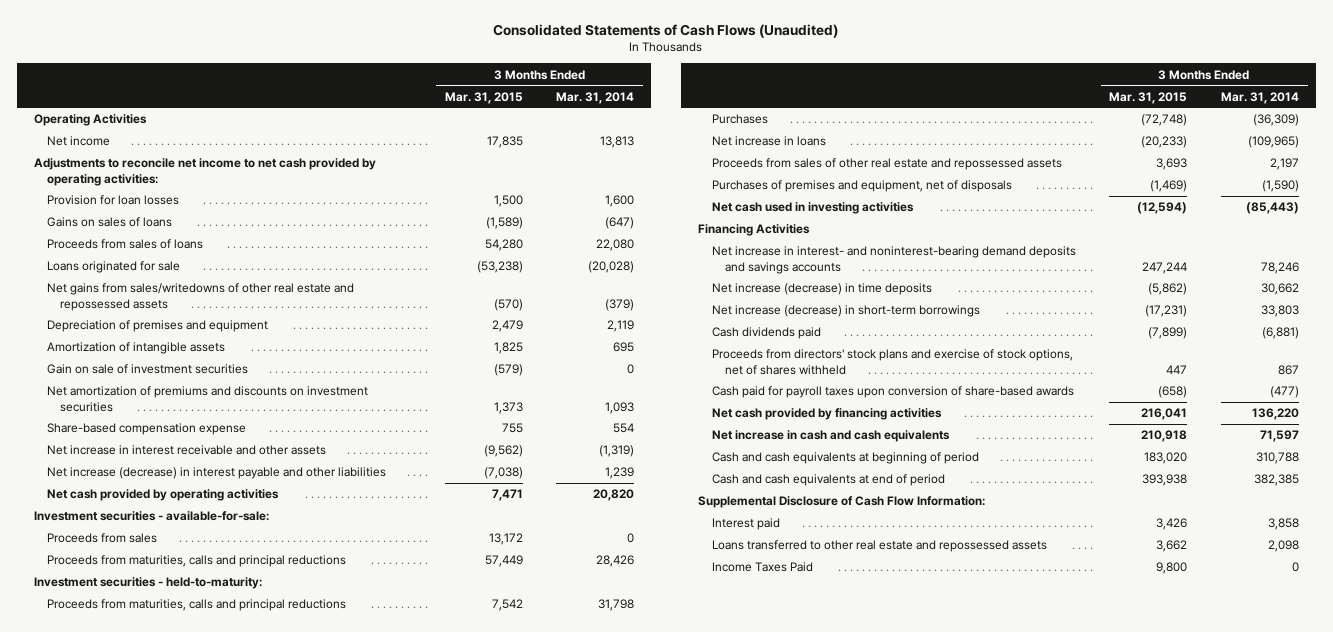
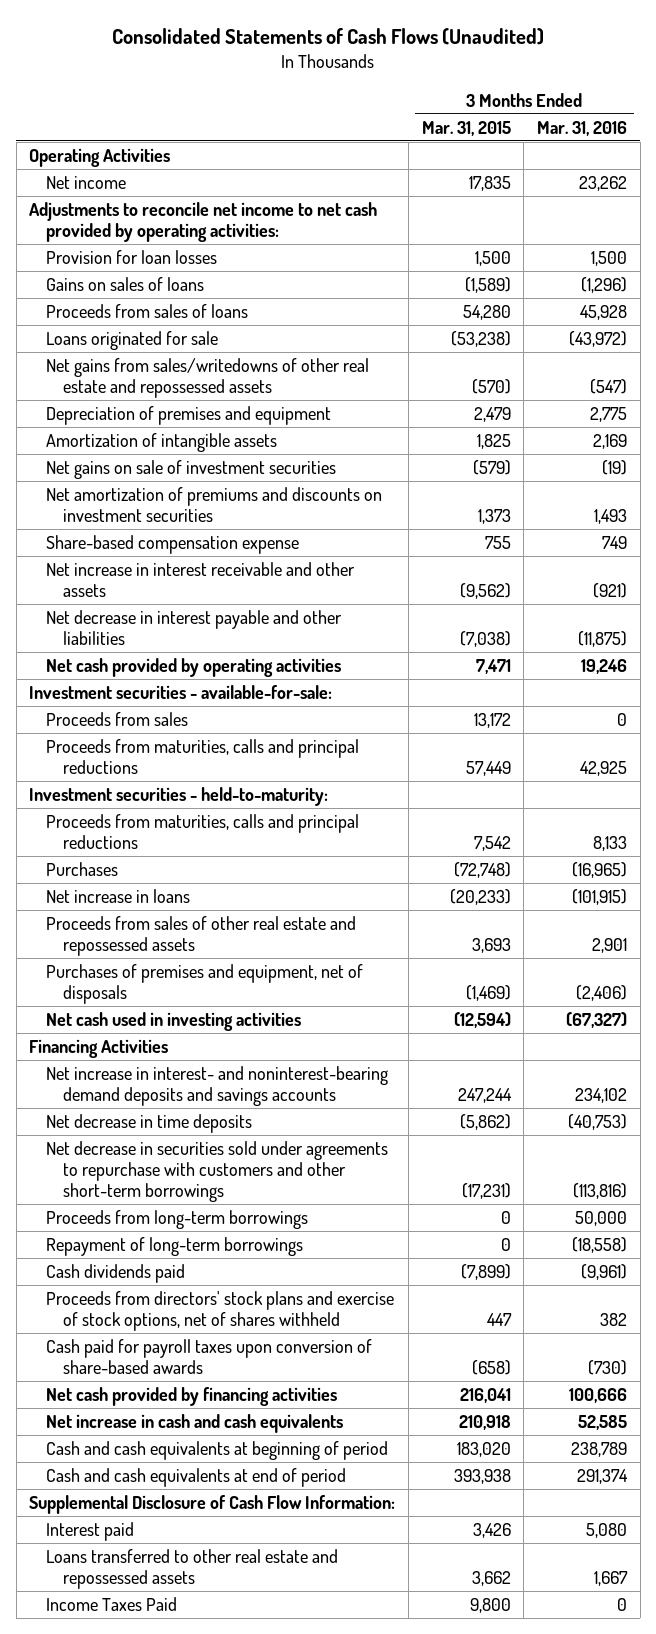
- | 3 Months Ended Mar. 31, 2015 | 3 Months Ended Mar. 31, 2014
+ | 3 Months Ended Mar. 31, 2015 | 3 Months Ended Mar. 31, 2016
- Gain on sale of investment securities | (579) | 0
+ Net gains on sale of investment securities | (579) | (19)
- Net increase (decrease) in interest payable and other liabilities | (7,038) | 1,239
+ Net decrease in interest payable and other liabilities | (7,038) | (11,875)
- Net increase (decrease) in time deposits | (5,862) | 30,662
- Net increase (decrease) in short-term borrowings | (17,231) | 33,803
+ Net decrease in time deposits | (5,862) | (40,753)
+ Net decrease in securities sold under agreements to repurchase with customers and other short-term borrowings | (17,231) | (113,816)
+ Proceeds from long-term borrowings | 0 | 50,000
+ Repayment of long-term borrowings | 0 | (18,558)

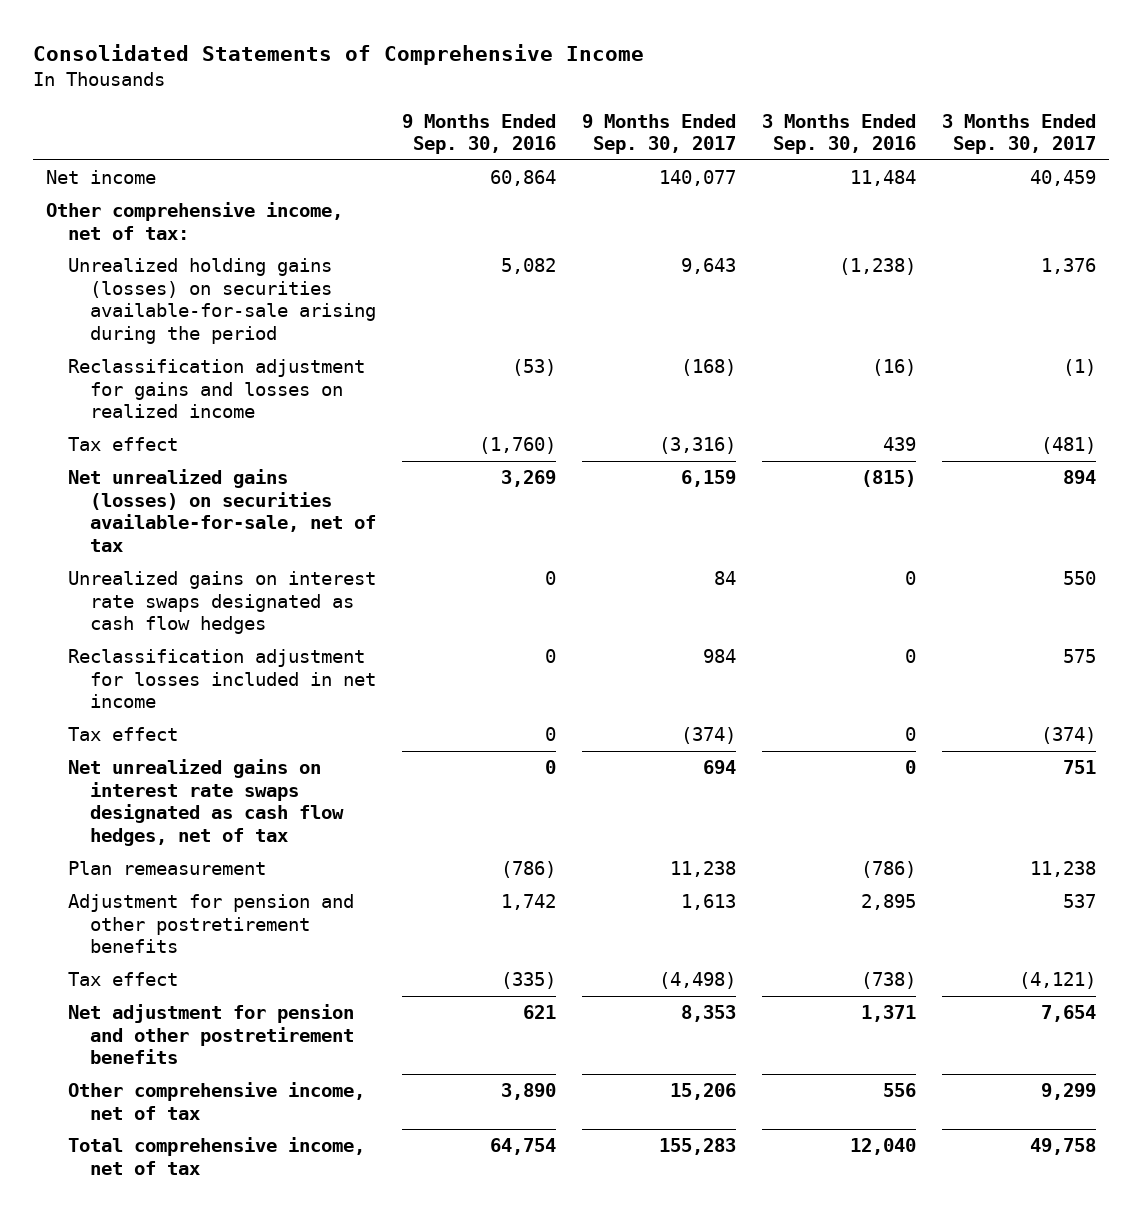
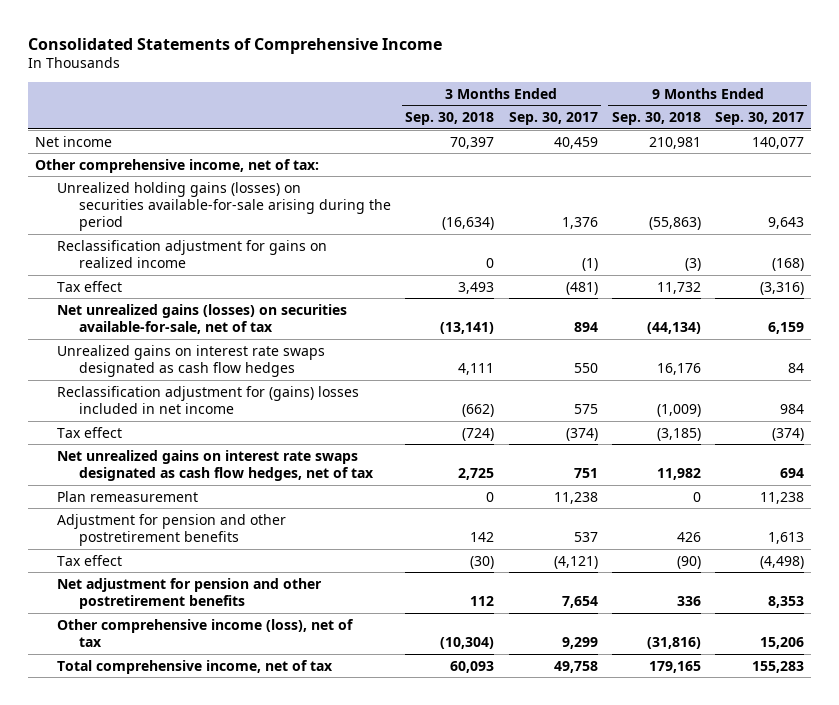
- | 9 Months Ended Sep. 30, 2016 | 9 Months Ended Sep. 30, 2017 | 3 Months Ended Sep. 30, 2016 | 3 Months Ended Sep. 30, 2017
+ | 3 Months Ended Sep. 30, 2018 | 3 Months Ended Sep. 30, 2017 | 9 Months Ended Sep. 30, 2018 | 9 Months Ended Sep. 30, 2017
- Reclassification adjustment for gains and losses on realized income | (53) | (168) | (16) | (1)
+ Reclassification adjustment for gains on realized income | 0 | (1) | (3) | (168)
- Reclassification adjustment for losses included in net income | 0 | 984 | 0 | 575
+ Reclassification adjustment for (gains) losses included in net income | (662) | 575 | (1,009) | 984
- Other comprehensive income, net of tax | 3,890 | 15,206 | 556 | 9,299
+ Other comprehensive income (loss), net of tax | (10,304) | 9,299 | (31,816) | 15,206

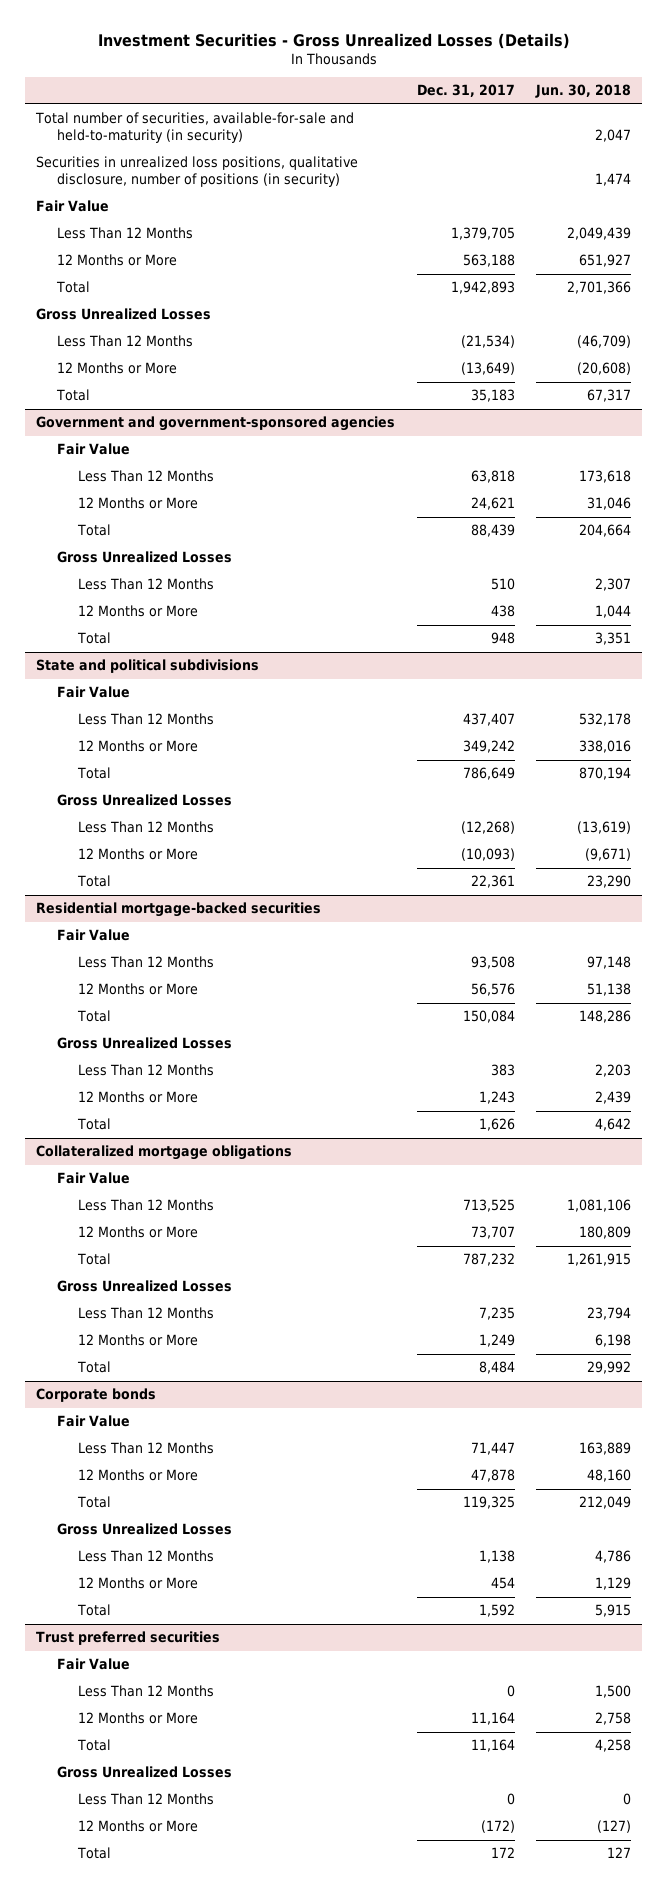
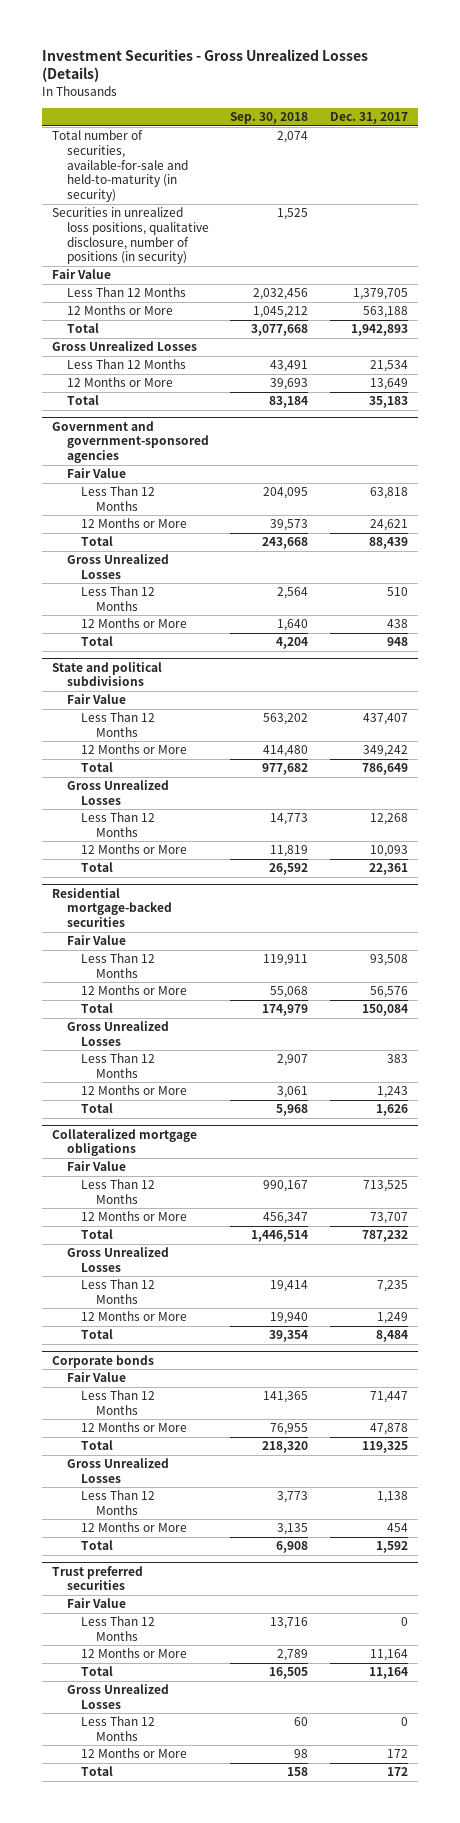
- | Dec. 31, 2017 | Jun. 30, 2018
+ | Sep. 30, 2018 | Dec. 31, 2017
- Less Than 12 Months | (21,534) | (46,709)
- 12 Months or More | (13,649) | (20,608)
+ Less Than 12 Months | 43,491 | 21,534
+ 12 Months or More | 39,693 | 13,649
@ State and political subdivisions
- Less Than 12 Months | (12,268) | (13,619)
- 12 Months or More | (10,093) | (9,671)
+ Less Than 12 Months | 14,773 | 12,268
+ 12 Months or More | 11,819 | 10,093
@ Trust preferred securities
- 12 Months or More | (172) | (127)
+ 12 Months or More | 98 | 172

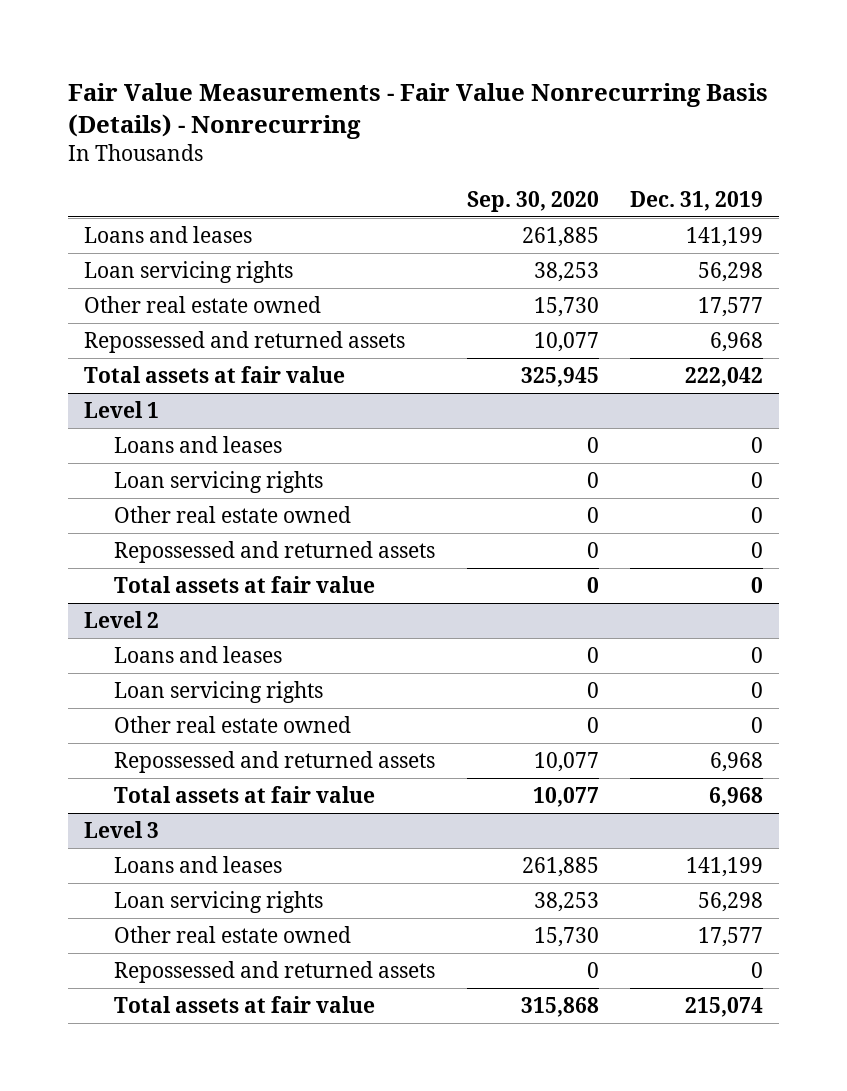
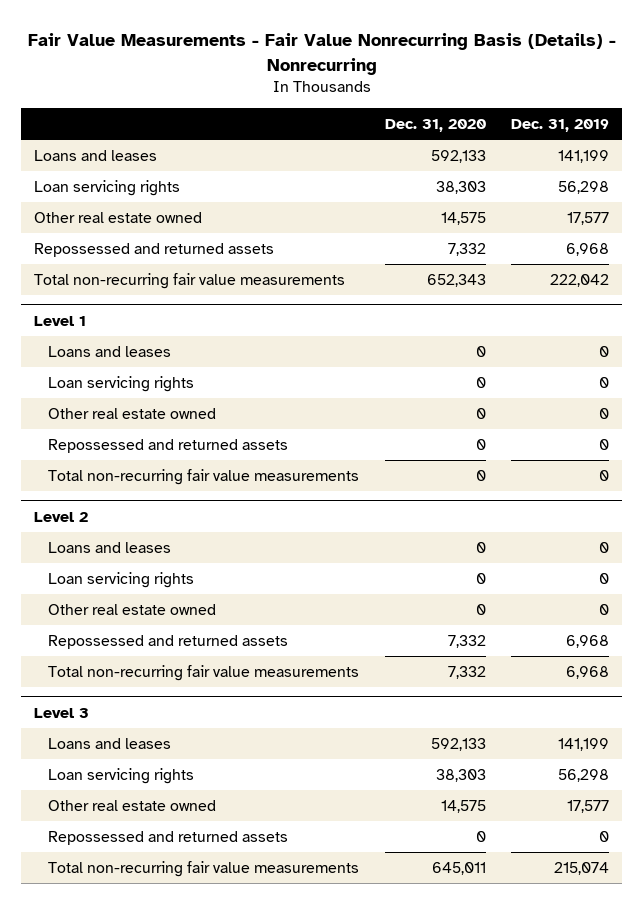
- | Sep. 30, 2020 | Dec. 31, 2019
+ | Dec. 31, 2020 | Dec. 31, 2019
- Total assets at fair value | 325,945 | 222,042
+ Total non-recurring fair value measurements | 652,343 | 222,042
@ Level 1
- Total assets at fair value | 0 | 0
+ Total non-recurring fair value measurements | 0 | 0
@ Level 2
- Total assets at fair value | 10,077 | 6,968
+ Total non-recurring fair value measurements | 7,332 | 6,968
@ Level 3
- Total assets at fair value | 315,868 | 215,074
+ Total non-recurring fair value measurements | 645,011 | 215,074

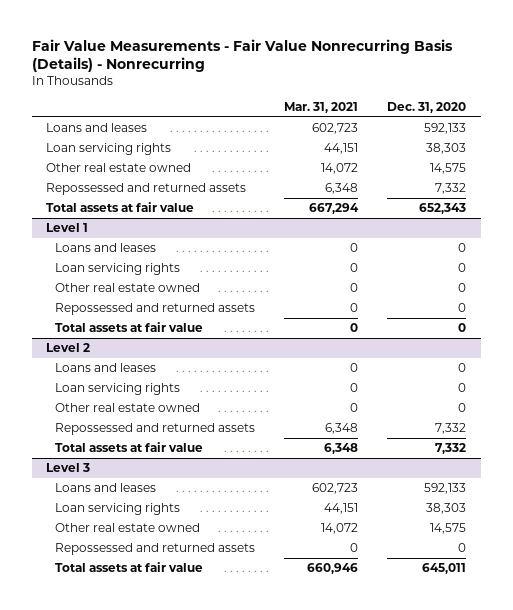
- | Dec. 31, 2020 | Dec. 31, 2019
+ | Mar. 31, 2021 | Dec. 31, 2020
- Total non-recurring fair value measurements | 652,343 | 222,042
+ Total assets at fair value | 667,294 | 652,343
@ Level 1
- Total non-recurring fair value measurements | 0 | 0
+ Total assets at fair value | 0 | 0
@ Level 2
- Total non-recurring fair value measurements | 7,332 | 6,968
+ Total assets at fair value | 6,348 | 7,332
@ Level 3
- Total non-recurring fair value measurements | 645,011 | 215,074
+ Total assets at fair value | 660,946 | 645,011

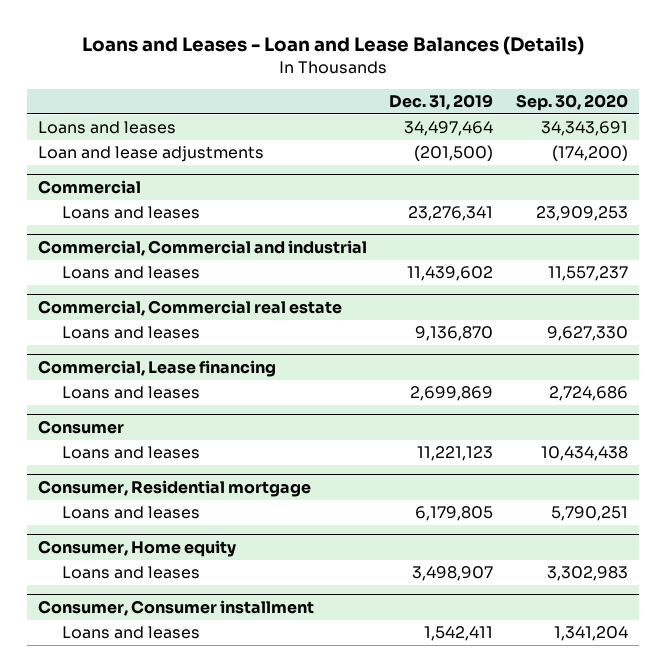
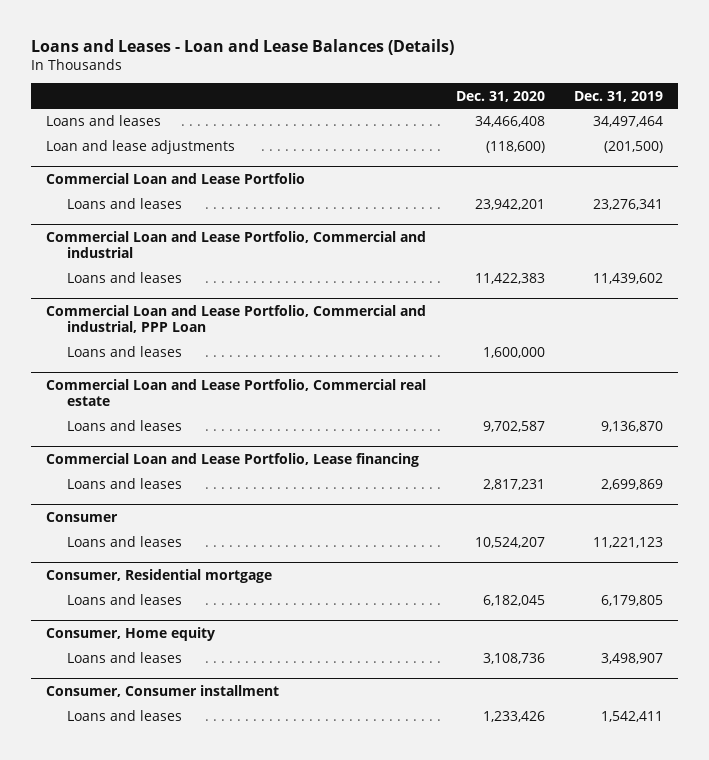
- | Dec. 31, 2019 | Sep. 30, 2020
+ | Dec. 31, 2020 | Dec. 31, 2019
- Commercial
+ Commercial Loan and Lease Portfolio
- Commercial, Commercial and industrial
+ Commercial Loan and Lease Portfolio, Commercial and industrial
- Commercial, Commercial real estate
+ Commercial Loan and Lease Portfolio, Commercial and industrial, PPP Loan
+ Loans and leases | 1,600,000 |
+ Commercial Loan and Lease Portfolio, Commercial real estate
- Commercial, Lease financing
+ Commercial Loan and Lease Portfolio, Lease financing

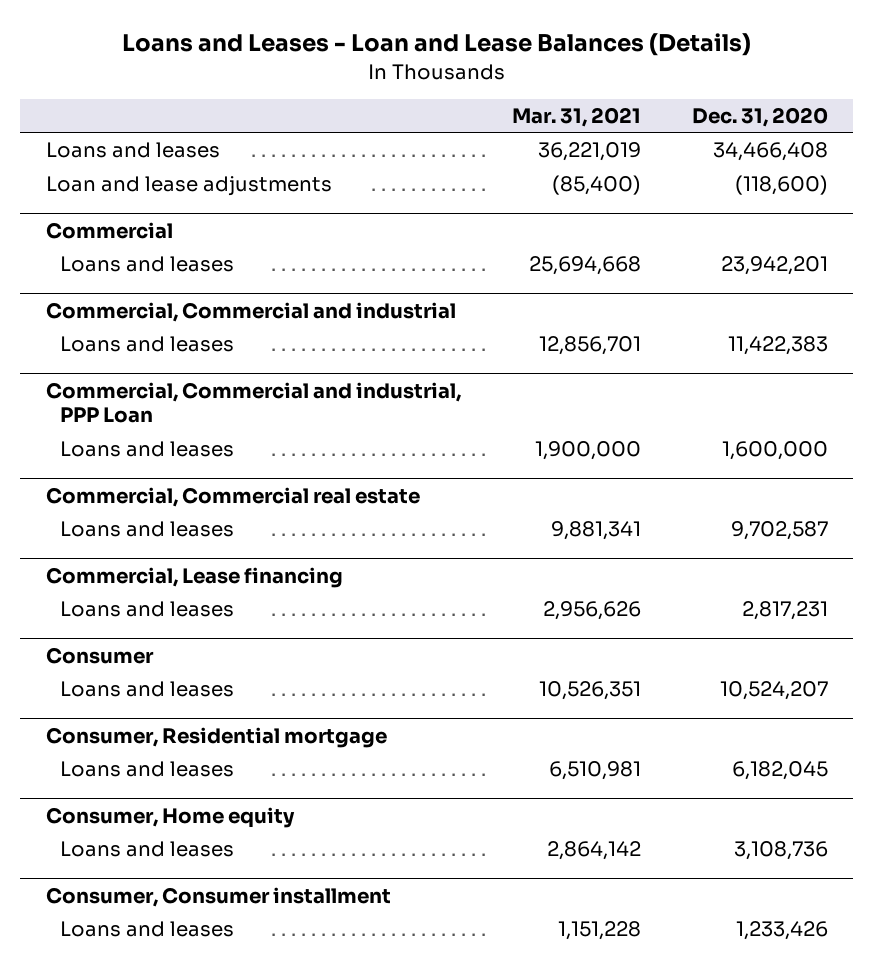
- | Dec. 31, 2020 | Dec. 31, 2019
+ | Mar. 31, 2021 | Dec. 31, 2020
- Commercial Loan and Lease Portfolio
+ Commercial
- Commercial Loan and Lease Portfolio, Commercial and industrial
+ Commercial, Commercial and industrial
- Commercial Loan and Lease Portfolio, Commercial and industrial, PPP Loan
+ Commercial, Commercial and industrial, PPP Loan
- Commercial Loan and Lease Portfolio, Commercial real estate
+ Commercial, Commercial real estate
- Commercial Loan and Lease Portfolio, Lease financing
+ Commercial, Lease financing

